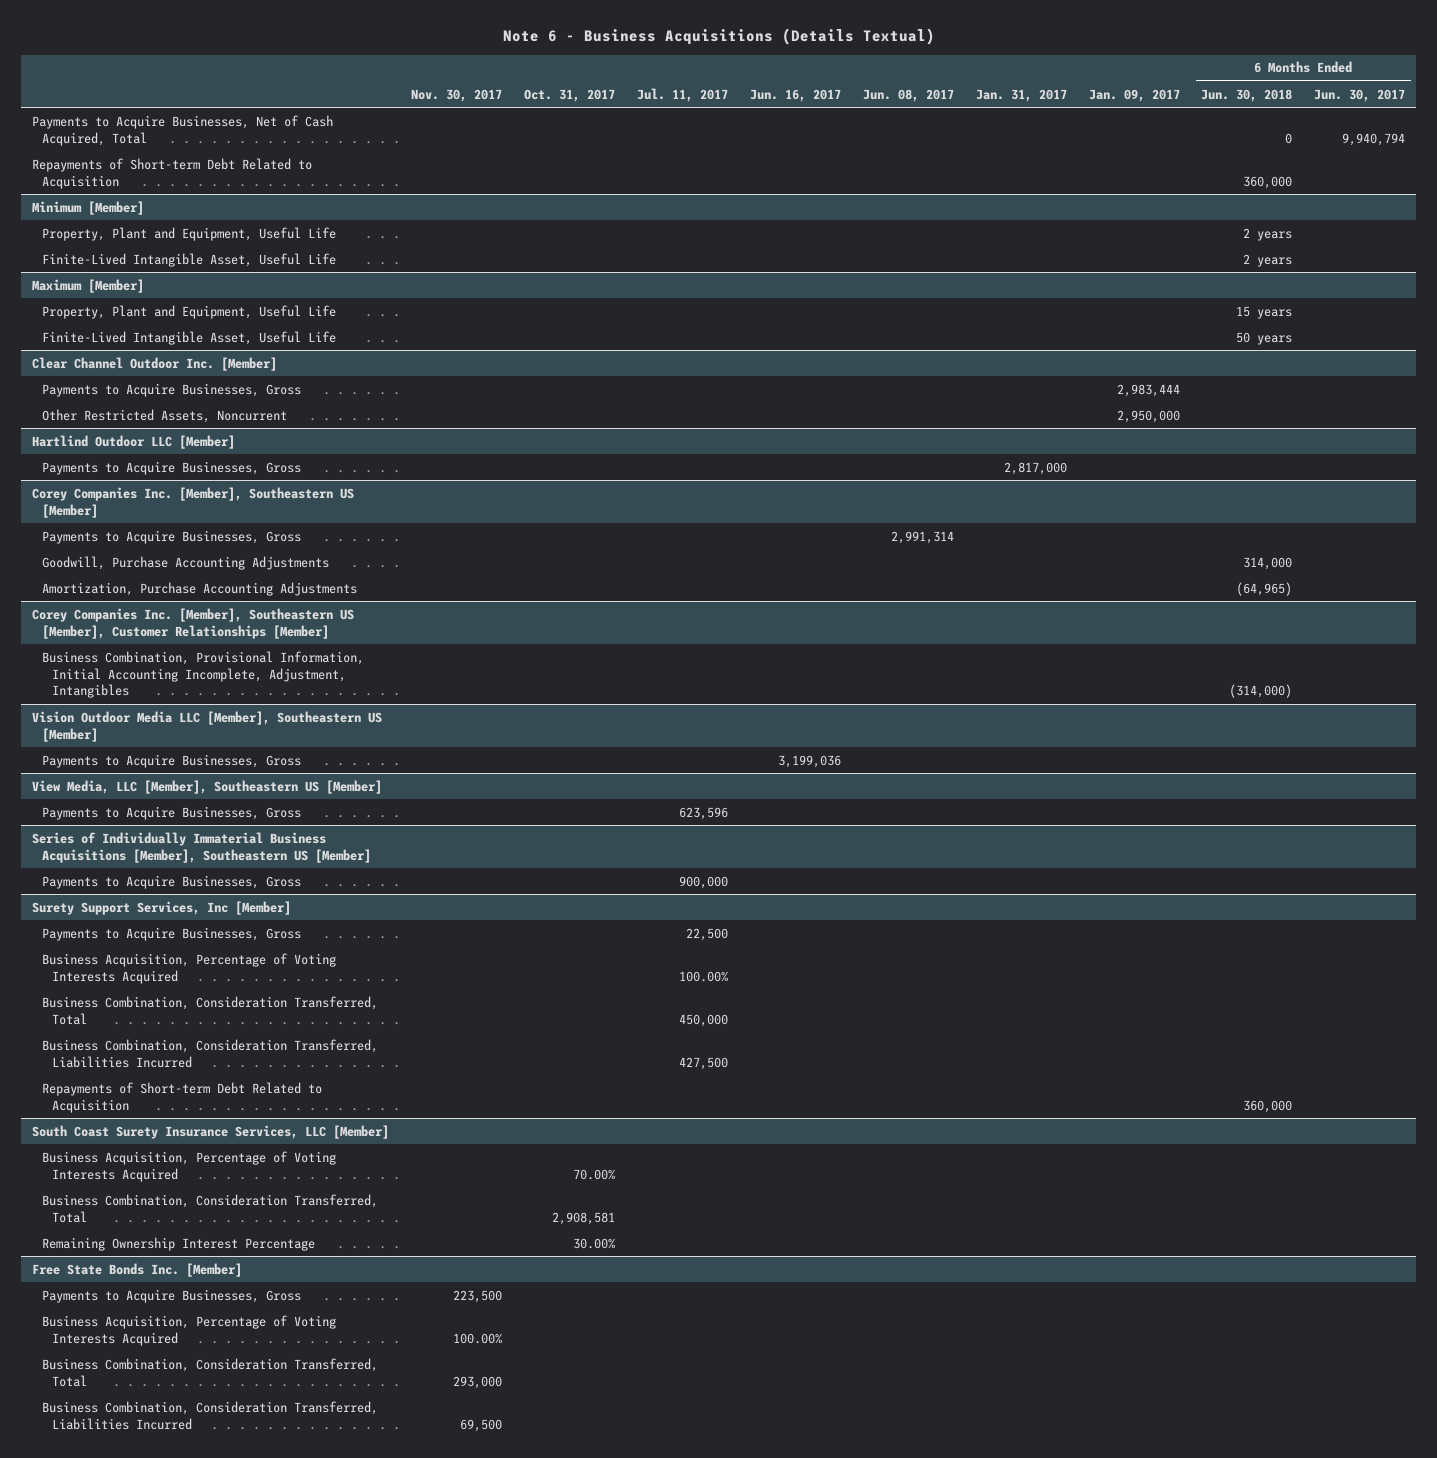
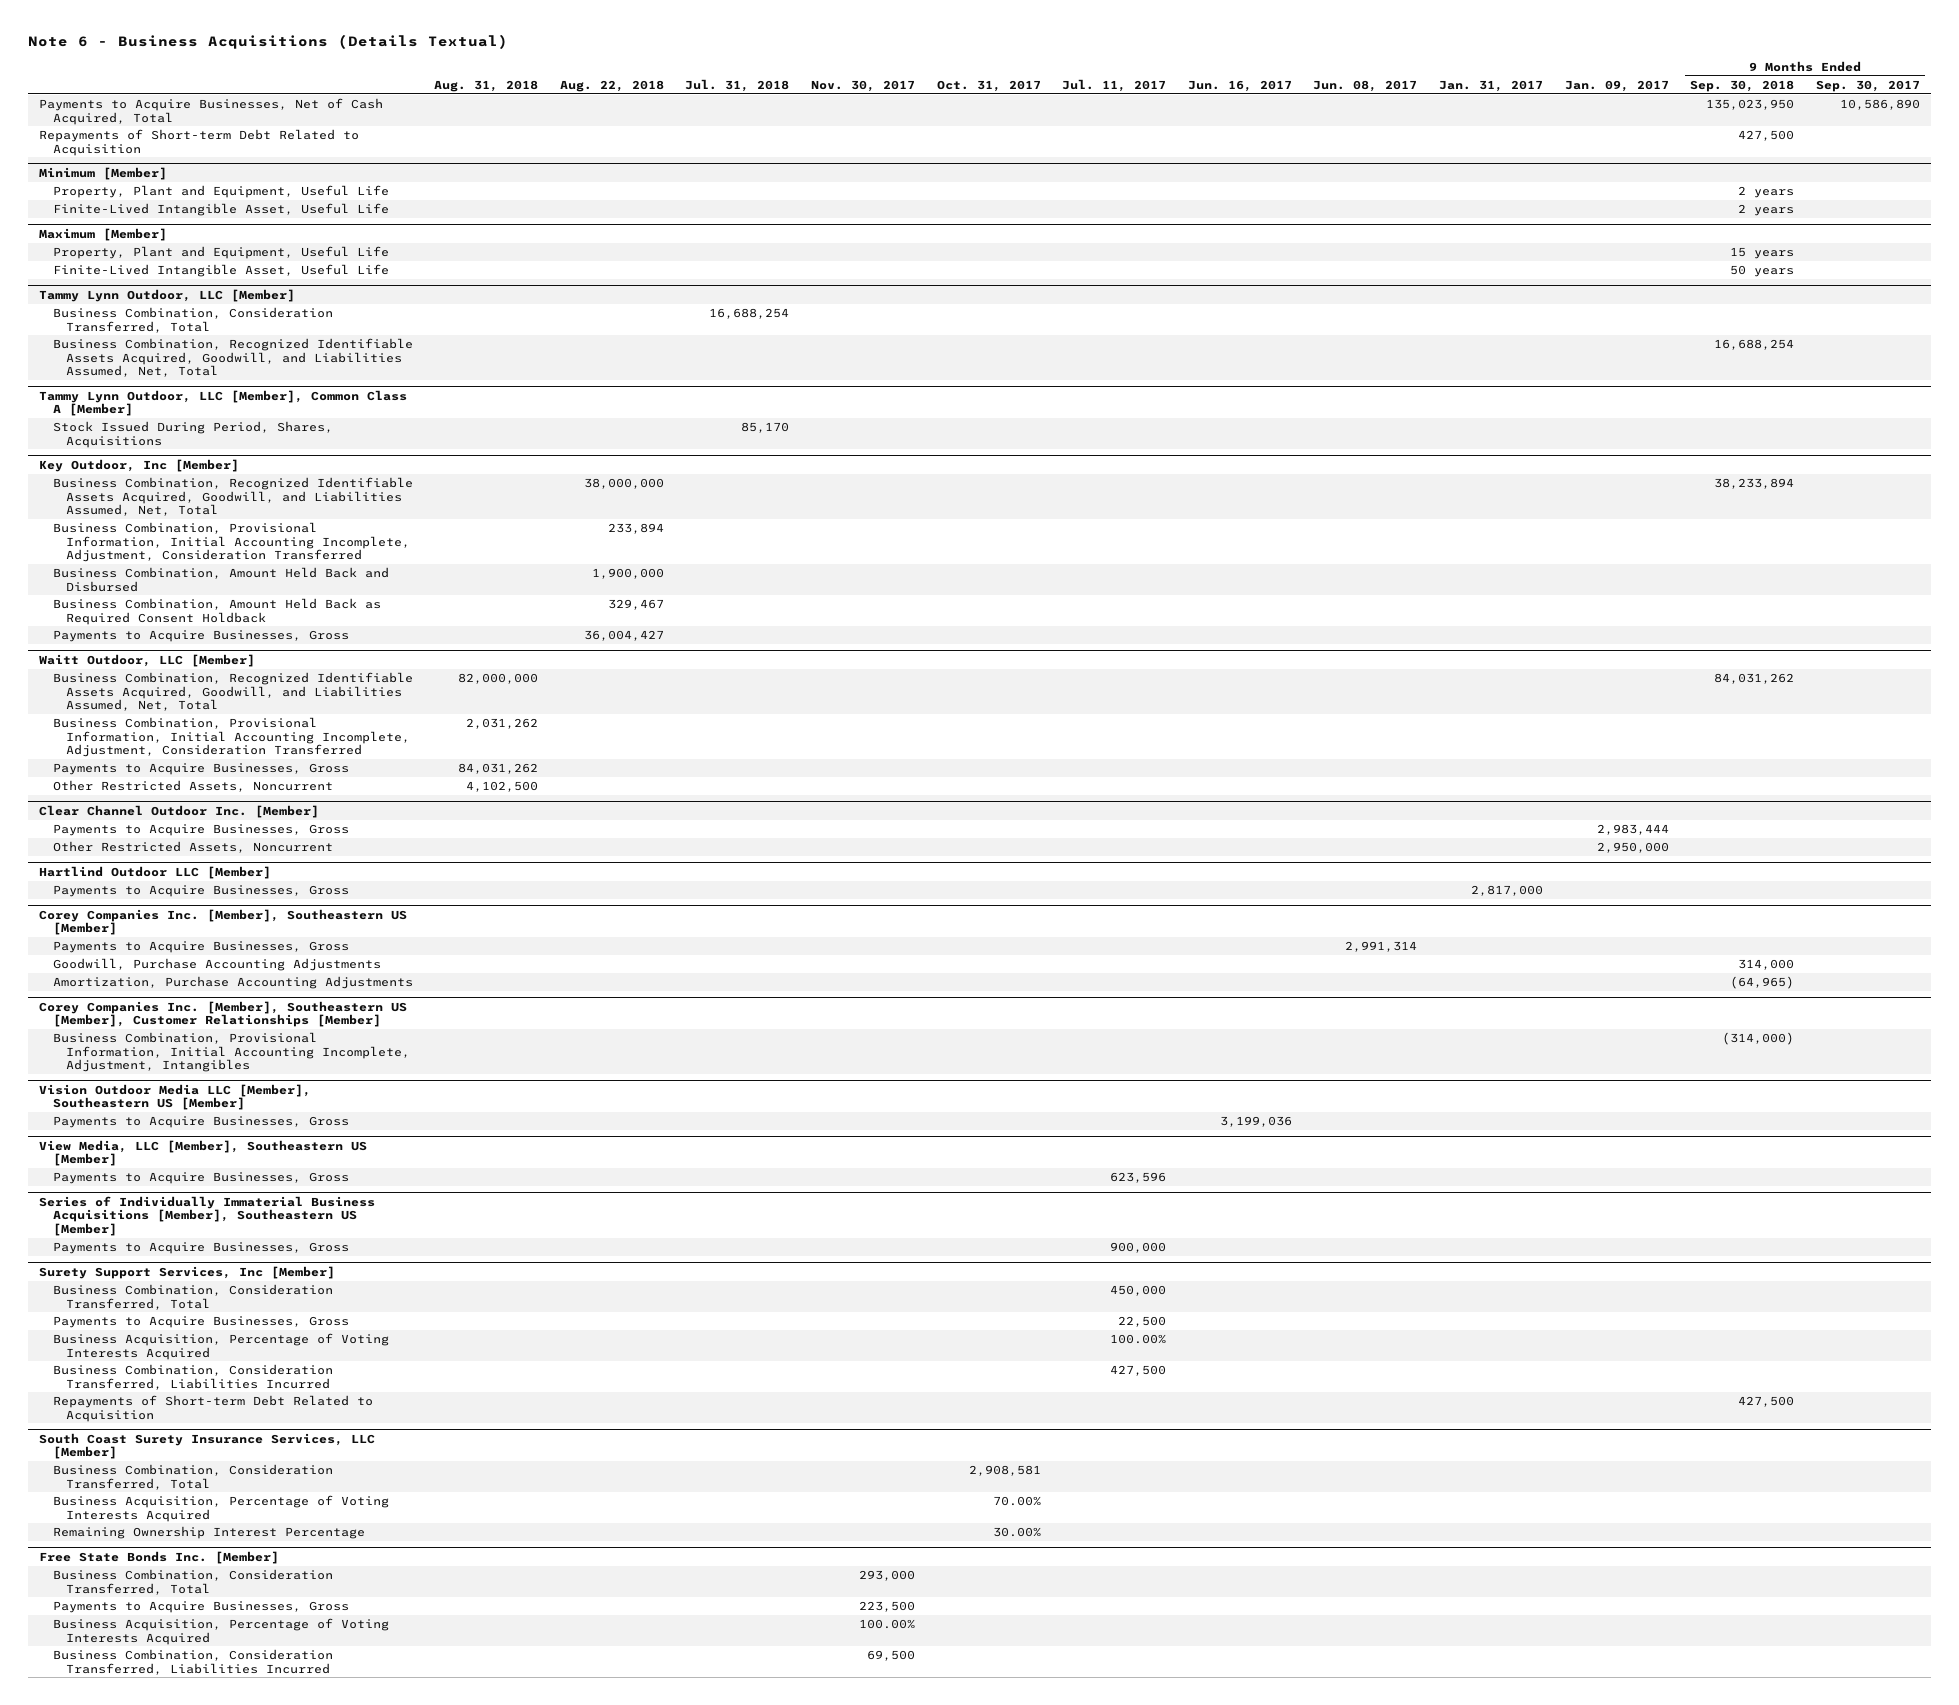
- | Nov. 30, 2017 | Oct. 31, 2017 | Jul. 11, 2017 | Jun. 16, 2017 | Jun. 08, 2017 | Jan. 31, 2017 | Jan. 09, 2017 | 6 Months Ended Jun. 30, 2018 | 6 Months Ended Jun. 30, 2017
+ | Aug. 31, 2018 | Aug. 22, 2018 | Jul. 31, 2018 | Nov. 30, 2017 | Oct. 31, 2017 | Jul. 11, 2017 | Jun. 16, 2017 | Jun. 08, 2017 | Jan. 31, 2017 | Jan. 09, 2017 | 9 Months Ended Sep. 30, 2018 | 9 Months Ended Sep. 30, 2017
+ Tammy Lynn Outdoor, LLC [Member]
+ Business Combination, Consideration Transferred, Total | | | 16,688,254 | | | | | | | | |
+ Business Combination, Recognized Identifiable Assets Acquired, Goodwill, and Liabilities Assumed, Net, Total | | | | | | | | | | | 16,688,254 |
+ Tammy Lynn Outdoor, LLC [Member], Common Class A [Member]
+ Stock Issued During Period, Shares, Acquisitions | | | 85,170 | | | | | | | | |
+ Key Outdoor, Inc [Member]
+ Business Combination, Recognized Identifiable Assets Acquired, Goodwill, and Liabilities Assumed, Net, Total | | 38,000,000 | | | | | | | | | 38,233,894 |
+ Business Combination, Provisional Information, Initial Accounting Incomplete, Adjustment, Consideration Transferred | | 233,894 | | | | | | | | | |
+ Business Combination, Amount Held Back and Disbursed | | 1,900,000 | | | | | | | | | |
+ Business Combination, Amount Held Back as Required Consent Holdback | | 329,467 | | | | | | | | | |
+ Payments to Acquire Businesses, Gross | | 36,004,427 | | | | | | | | | |
+ Waitt Outdoor, LLC [Member]
+ Business Combination, Recognized Identifiable Assets Acquired, Goodwill, and Liabilities Assumed, Net, Total | 82,000,000 | | | | | | | | | | 84,031,262 |
+ Business Combination, Provisional Information, Initial Accounting Incomplete, Adjustment, Consideration Transferred | 2,031,262 | | | | | | | | | | |
+ Payments to Acquire Businesses, Gross | 84,031,262 | | | | | | | | | | |
+ Other Restricted Assets, Noncurrent | 4,102,500 | | | | | | | | | | |
@ Surety Support Services, Inc [Member]
moved up: Business Combination, Consideration Transferred, Total | | | | | | 450,000 | | | | | |
@ South Coast Surety Insurance Services, LLC [Member]
moved down: Business Acquisition, Percentage of Voting Interests Acquired | | | | | 70.00% | | | | | | |
@ Free State Bonds Inc. [Member]
moved up: Business Combination, Consideration Transferred, Total | | | | 293,000 | | | | | | | |

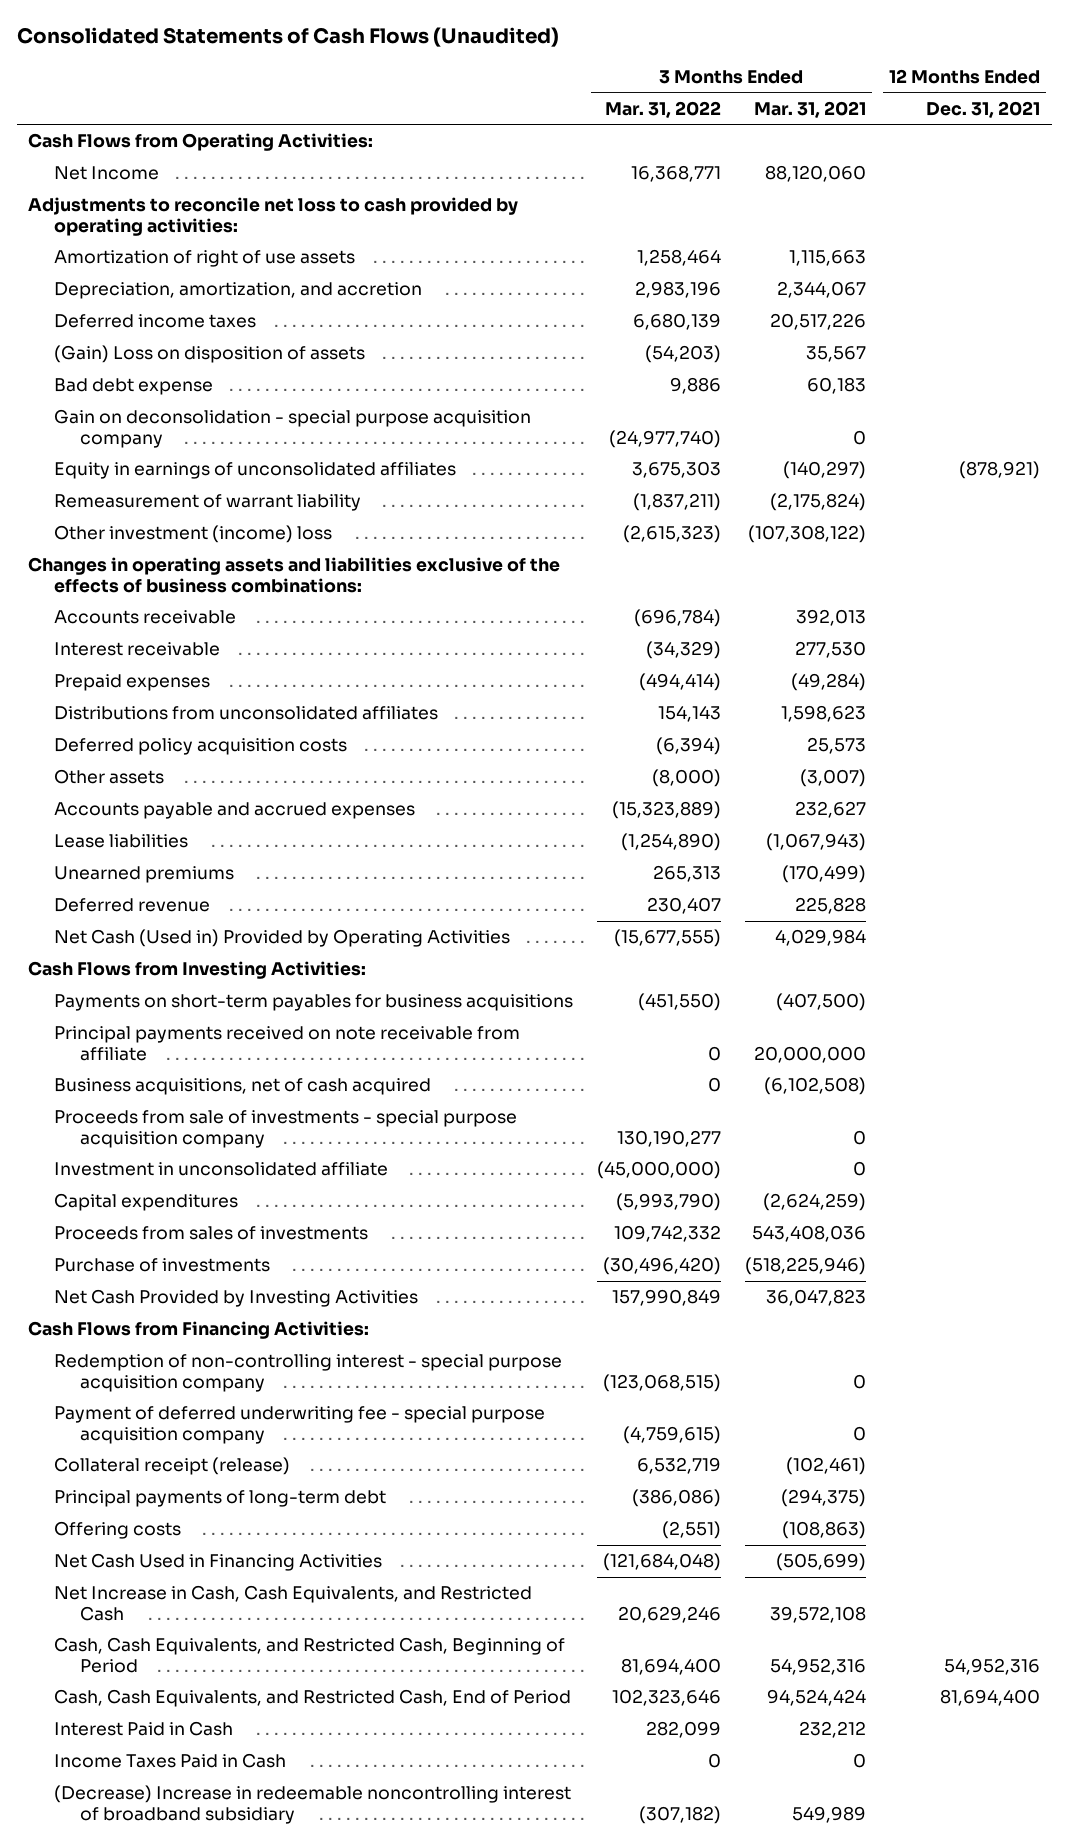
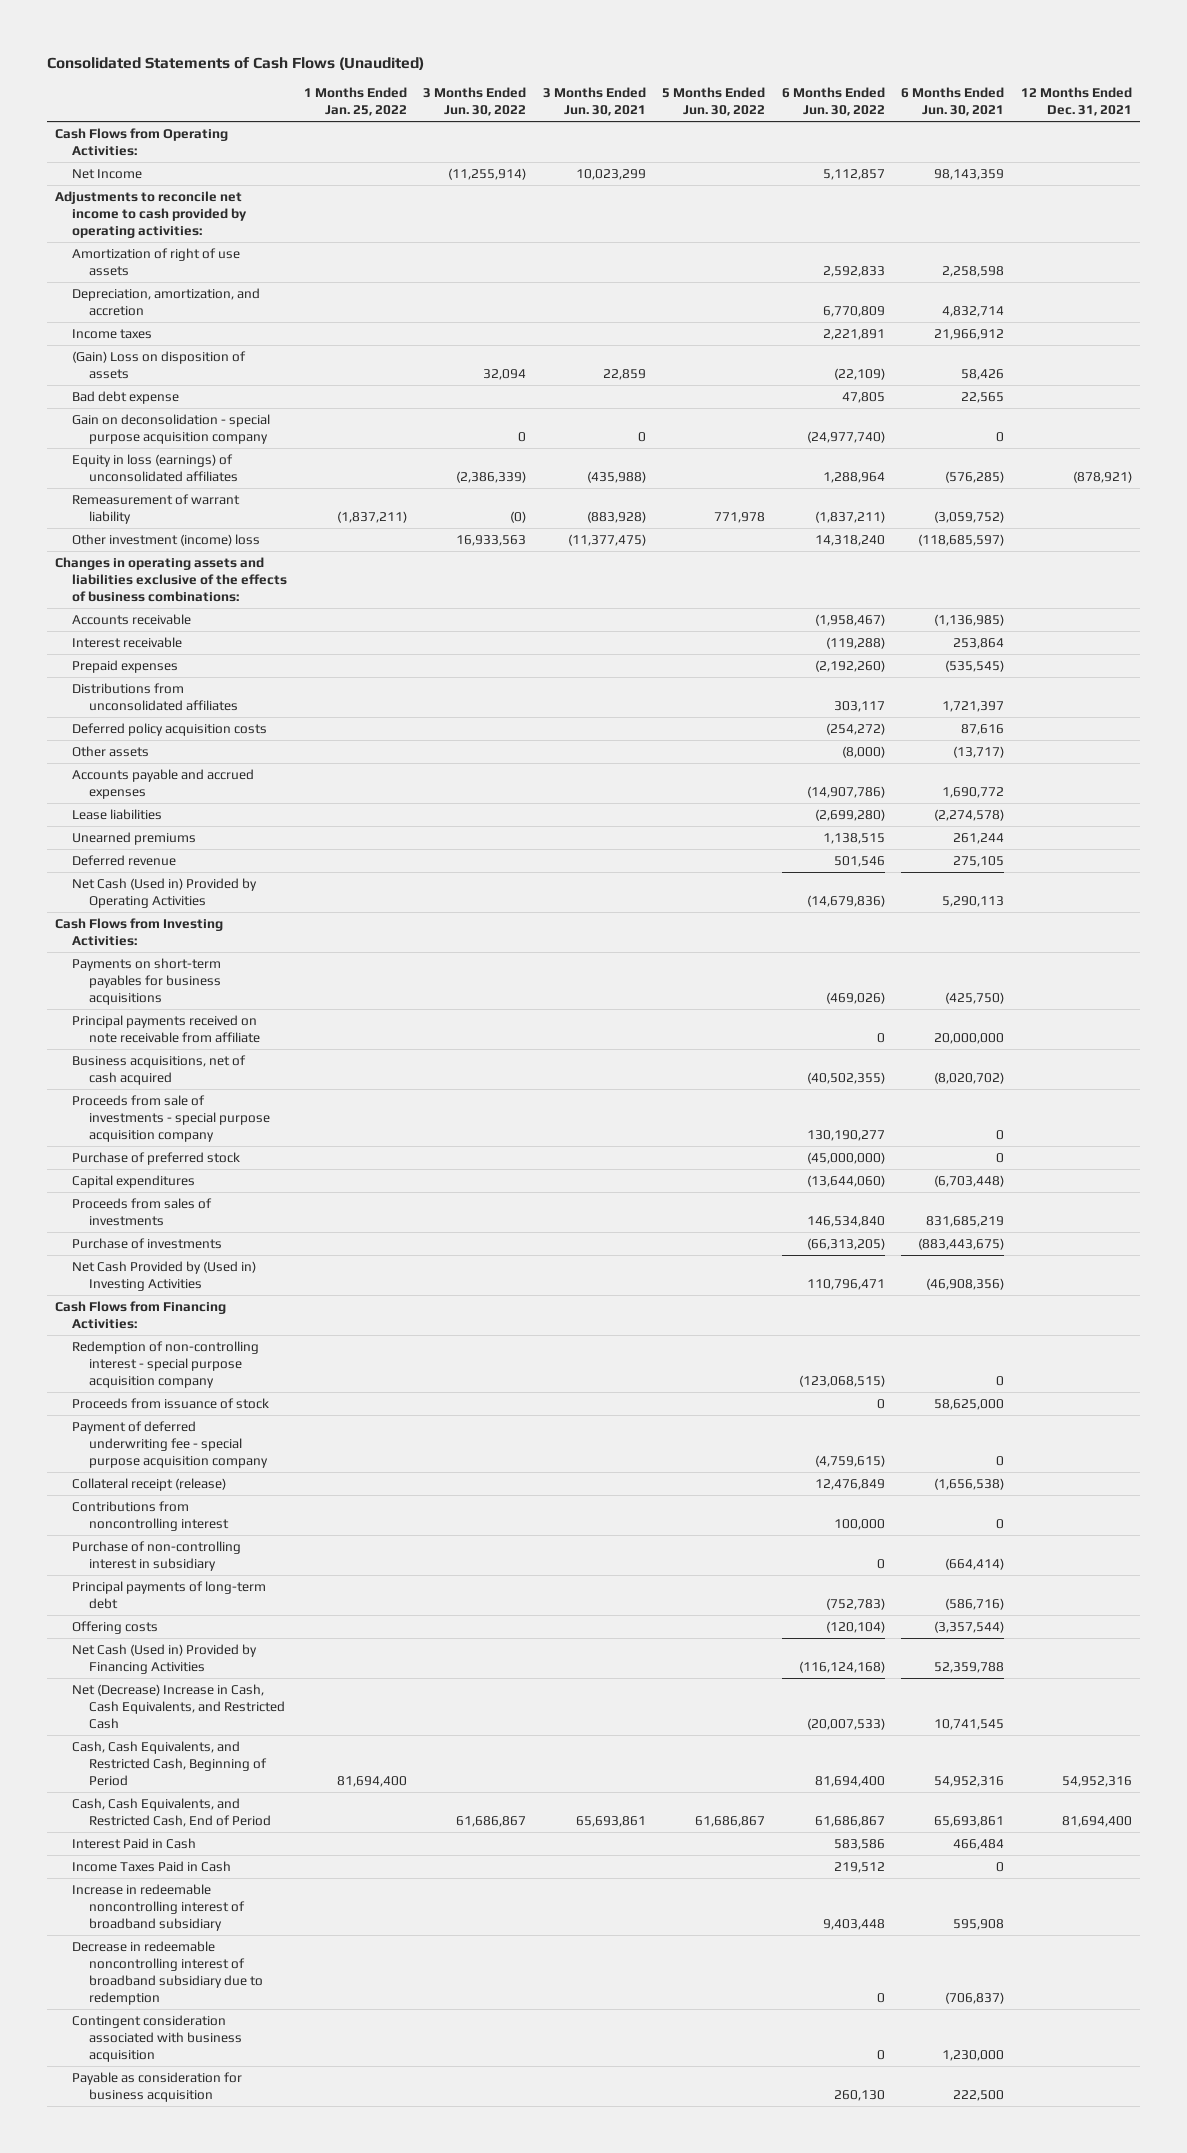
- | 3 Months Ended Mar. 31, 2022 | 3 Months Ended Mar. 31, 2021 | 12 Months Ended Dec. 31, 2021
+ | 1 Months Ended Jan. 25, 2022 | 3 Months Ended Jun. 30, 2022 | 3 Months Ended Jun. 30, 2021 | 5 Months Ended Jun. 30, 2022 | 6 Months Ended Jun. 30, 2022 | 6 Months Ended Jun. 30, 2021 | 12 Months Ended Dec. 31, 2021
- Adjustments to reconcile net loss to cash provided by operating activities:
+ Adjustments to reconcile net income to cash provided by operating activities:
- Deferred income taxes | 6,680,139 | 20,517,226 |
+ Income taxes | | | | | 2,221,891 | 21,966,912 |
- Equity in earnings of unconsolidated affiliates | 3,675,303 | (140,297) | (878,921)
+ Equity in loss (earnings) of unconsolidated affiliates | | (2,386,339) | (435,988) | | 1,288,964 | (576,285) | (878,921)
- Investment in unconsolidated affiliate | (45,000,000) | 0 |
+ Purchase of preferred stock | | | | | (45,000,000) | 0 |
- Net Cash Provided by Investing Activities | 157,990,849 | 36,047,823 |
+ Net Cash Provided by (Used in) Investing Activities | | | | | 110,796,471 | (46,908,356) |
+ Proceeds from issuance of stock | | | | | 0 | 58,625,000 |
+ Contributions from noncontrolling interest | | | | | 100,000 | 0 |
+ Purchase of non-controlling interest in subsidiary | | | | | 0 | (664,414) |
- Net Cash Used in Financing Activities | (121,684,048) | (505,699) |
- Net Increase in Cash, Cash Equivalents, and Restricted Cash | 20,629,246 | 39,572,108 |
+ Net Cash (Used in) Provided by Financing Activities | | | | | (116,124,168) | 52,359,788 |
+ Net (Decrease) Increase in Cash, Cash Equivalents, and Restricted Cash | | | | | (20,007,533) | 10,741,545 |
- (Decrease) Increase in redeemable noncontrolling interest of broadband subsidiary | (307,182) | 549,989 |
+ Increase in redeemable noncontrolling interest of broadband subsidiary | | | | | 9,403,448 | 595,908 |
+ Decrease in redeemable noncontrolling interest of broadband subsidiary due to redemption | | | | | 0 | (706,837) |
+ Contingent consideration associated with business acquisition | | | | | 0 | 1,230,000 |
+ Payable as consideration for business acquisition | | | | | 260,130 | 222,500 |

